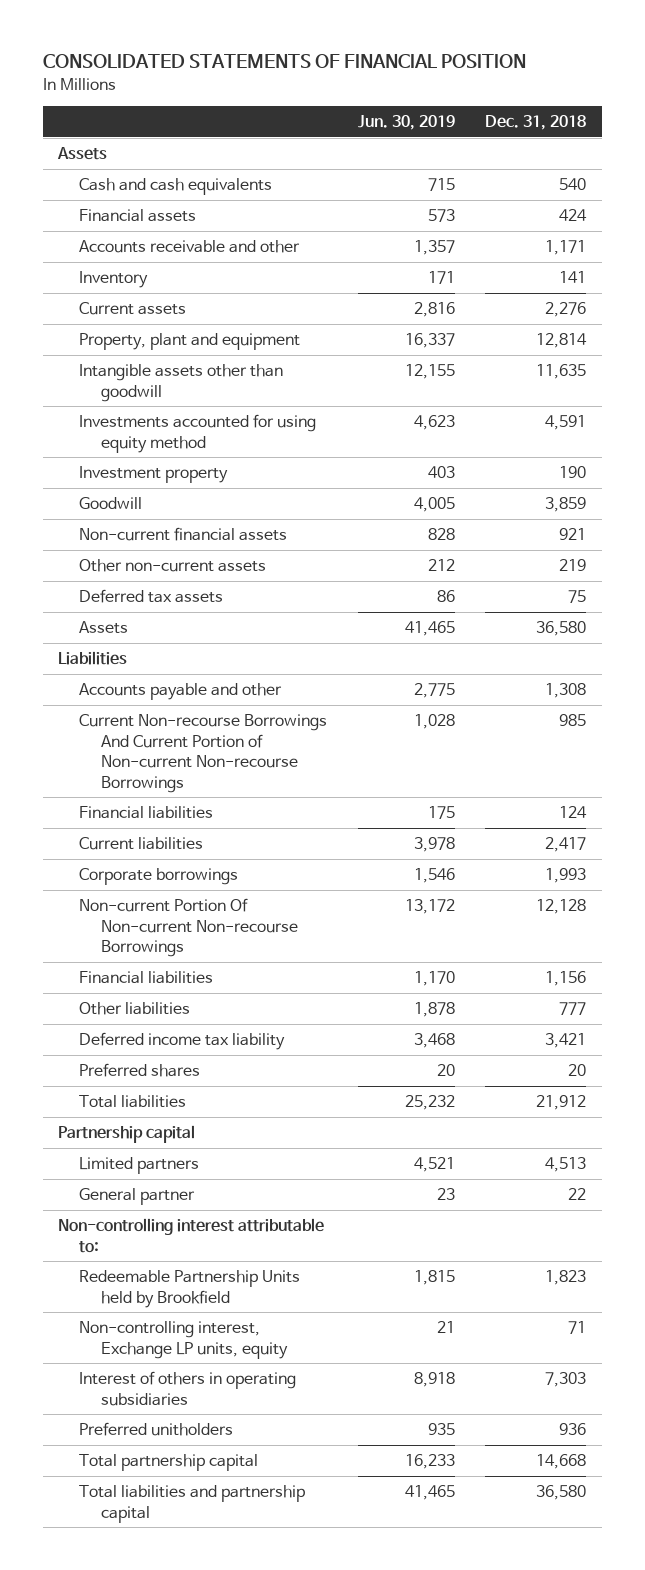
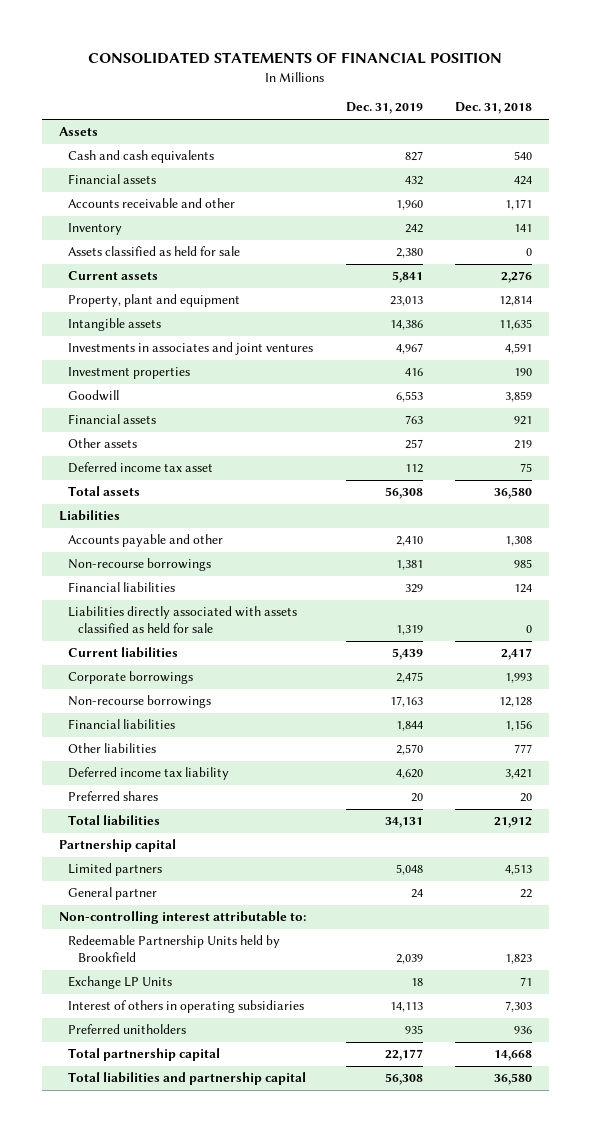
- | Jun. 30, 2019 | Dec. 31, 2018
+ | Dec. 31, 2019 | Dec. 31, 2018
+ Assets classified as held for sale | 2,380 | 0
- Intangible assets other than goodwill | 12,155 | 11,635
- Investments accounted for using equity method | 4,623 | 4,591
- Investment property | 403 | 190
+ Intangible assets | 14,386 | 11,635
+ Investments in associates and joint ventures | 4,967 | 4,591
+ Investment properties | 416 | 190
- Non-current financial assets | 828 | 921
- Other non-current assets | 212 | 219
- Deferred tax assets | 86 | 75
- Assets | 41,465 | 36,580
+ Financial assets | 763 | 921
+ Other assets | 257 | 219
+ Deferred income tax asset | 112 | 75
+ Total assets | 56,308 | 36,580
- Current Non-recourse Borrowings And Current Portion of Non-current Non-recourse Borrowings | 1,028 | 985
+ Non-recourse borrowings | 1,381 | 985
+ Liabilities directly associated with assets classified as held for sale | 1,319 | 0
- Non-current Portion Of Non-current Non-recourse Borrowings | 13,172 | 12,128
+ Non-recourse borrowings | 17,163 | 12,128
- Non-controlling interest, Exchange LP units, equity | 21 | 71
+ Exchange LP Units | 18 | 71

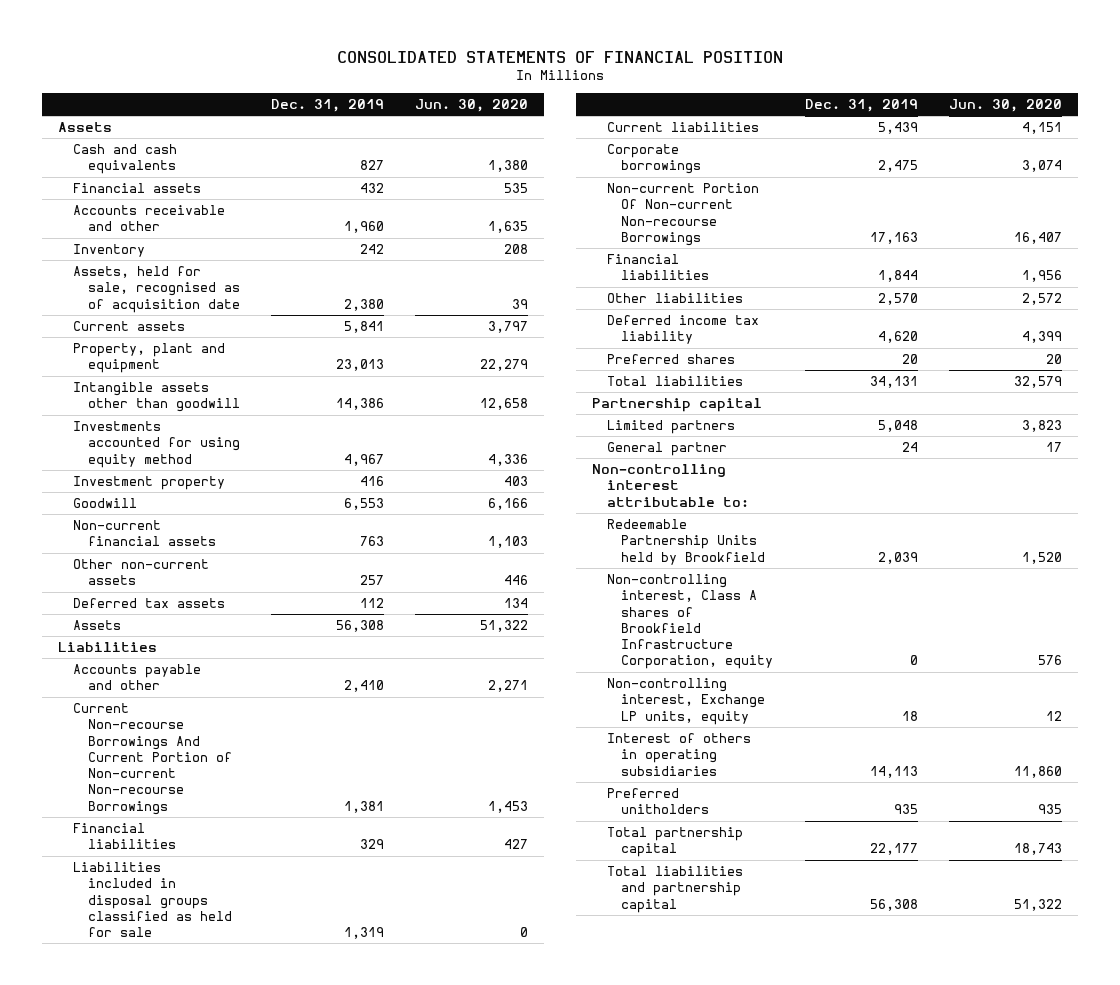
- | Dec. 31, 2019 | Dec. 31, 2018
+ | Dec. 31, 2019 | Jun. 30, 2020
- Assets classified as held for sale | 2,380 | 0
+ Assets, held for sale, recognised as of acquisition date | 2,380 | 39
- Intangible assets | 14,386 | 11,635
- Investments in associates and joint ventures | 4,967 | 4,591
- Investment properties | 416 | 190
+ Intangible assets other than goodwill | 14,386 | 12,658
+ Investments accounted for using equity method | 4,967 | 4,336
+ Investment property | 416 | 403
- Financial assets | 763 | 921
- Other assets | 257 | 219
- Deferred income tax asset | 112 | 75
- Total assets | 56,308 | 36,580
+ Non-current financial assets | 763 | 1,103
+ Other non-current assets | 257 | 446
+ Deferred tax assets | 112 | 134
+ Assets | 56,308 | 51,322
- Non-recourse borrowings | 1,381 | 985
+ Current Non-recourse Borrowings And Current Portion of Non-current Non-recourse Borrowings | 1,381 | 1,453
- Liabilities directly associated with assets classified as held for sale | 1,319 | 0
+ Liabilities included in disposal groups classified as held for sale | 1,319 | 0
- Non-recourse borrowings | 17,163 | 12,128
+ Non-current Portion Of Non-current Non-recourse Borrowings | 17,163 | 16,407
- Exchange LP Units | 18 | 71
+ Non-controlling interest, Class A shares of Brookfield Infrastructure Corporation, equity | 0 | 576
+ Non-controlling interest, Exchange LP units, equity | 18 | 12

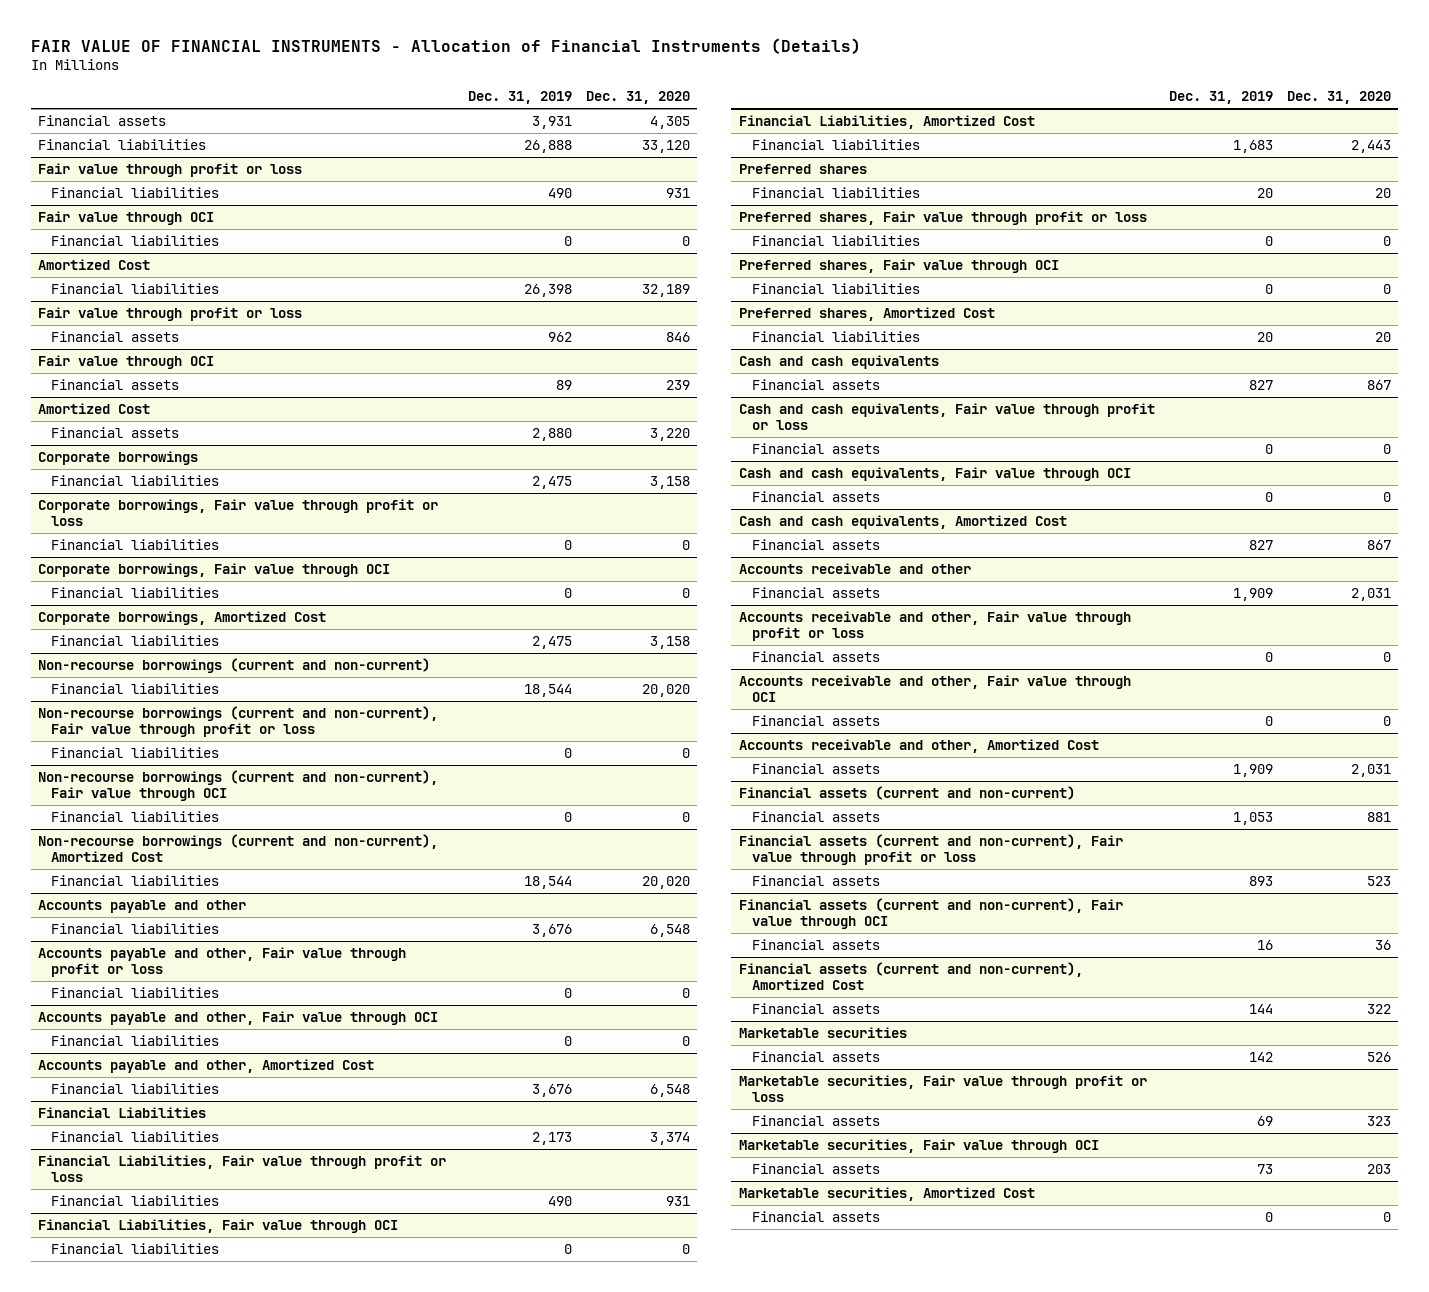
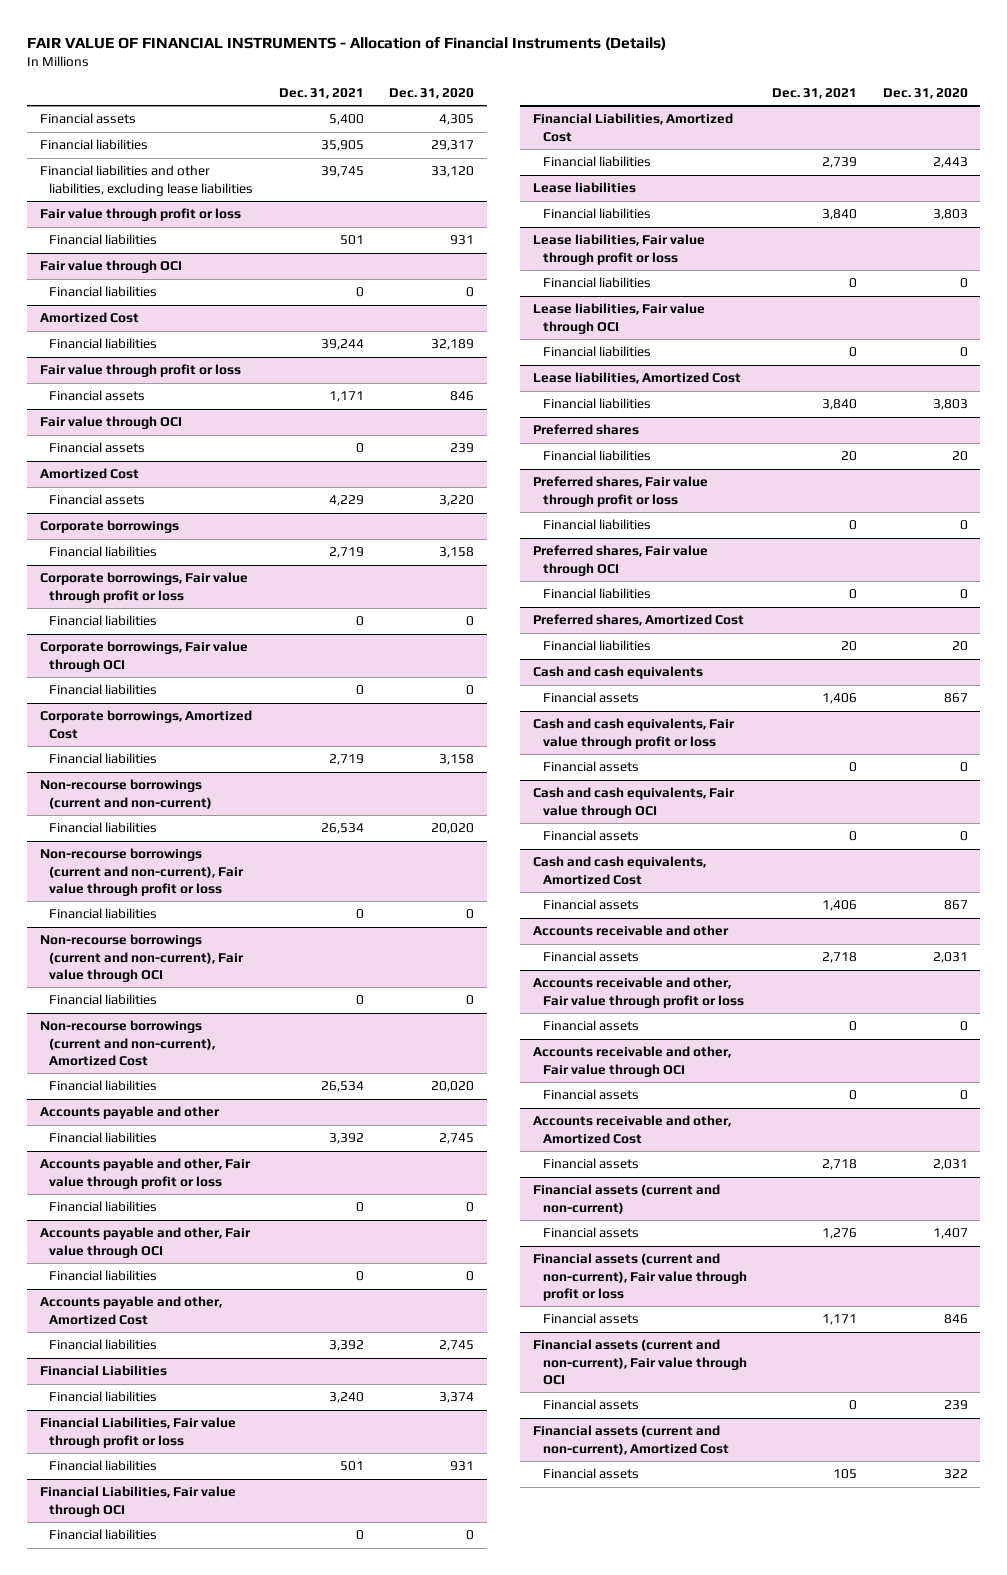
- | Dec. 31, 2019 | Dec. 31, 2020
+ | Dec. 31, 2021 | Dec. 31, 2020
- Financial liabilities | 26,888 | 33,120
+ Financial liabilities | 35,905 | 29,317
+ Financial liabilities and other liabilities, excluding lease liabilities | 39,745 | 33,120
@ Accounts payable and other
- Financial liabilities | 3,676 | 6,548
+ Financial liabilities | 3,392 | 2,745
@ Accounts payable and other, Amortized Cost
- Financial liabilities | 3,676 | 6,548
+ Financial liabilities | 3,392 | 2,745
+ Lease liabilities
+ Financial liabilities | 3,840 | 3,803
+ Lease liabilities, Fair value through profit or loss
+ Financial liabilities | 0 | 0
+ Lease liabilities, Fair value through OCI
+ Financial liabilities | 0 | 0
+ Lease liabilities, Amortized Cost
+ Financial liabilities | 3,840 | 3,803
@ Financial assets (current and non-current)
- Financial assets | 1,053 | 881
+ Financial assets | 1,276 | 1,407
@ Financial assets (current and non-current), Fair value through profit or loss
- Financial assets | 893 | 523
+ Financial assets | 1,171 | 846
@ Financial assets (current and non-current), Fair value through OCI
- Financial assets | 16 | 36
+ Financial assets | 0 | 239
- Marketable securities
- Financial assets | 142 | 526
- Marketable securities, Fair value through profit or loss
- Financial assets | 69 | 323
- Marketable securities, Fair value through OCI
- Financial assets | 73 | 203
- Marketable securities, Amortized Cost
- Financial assets | 0 | 0

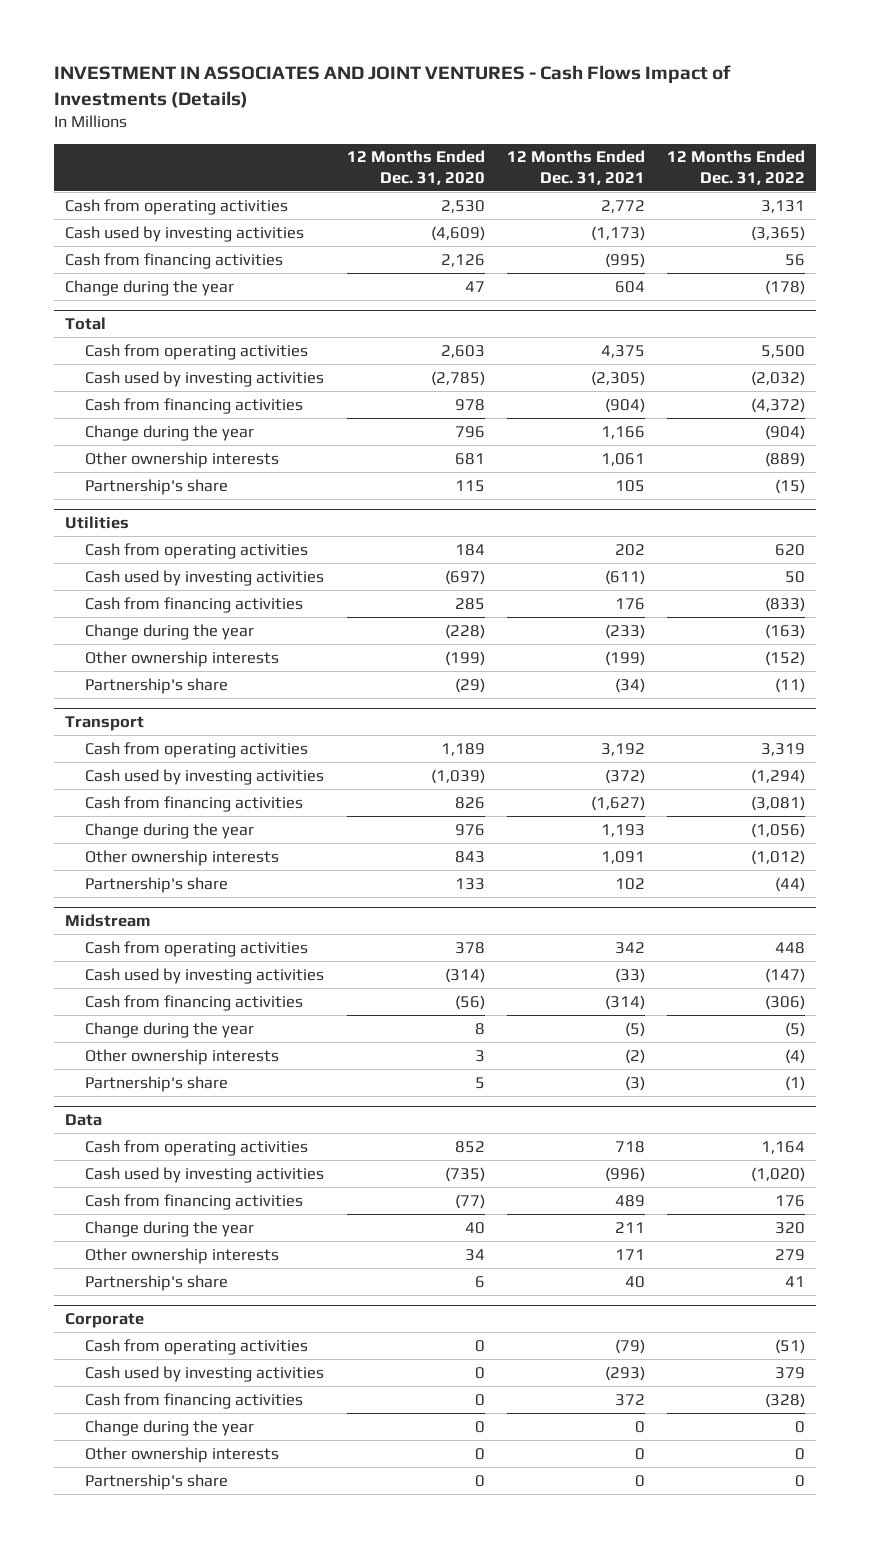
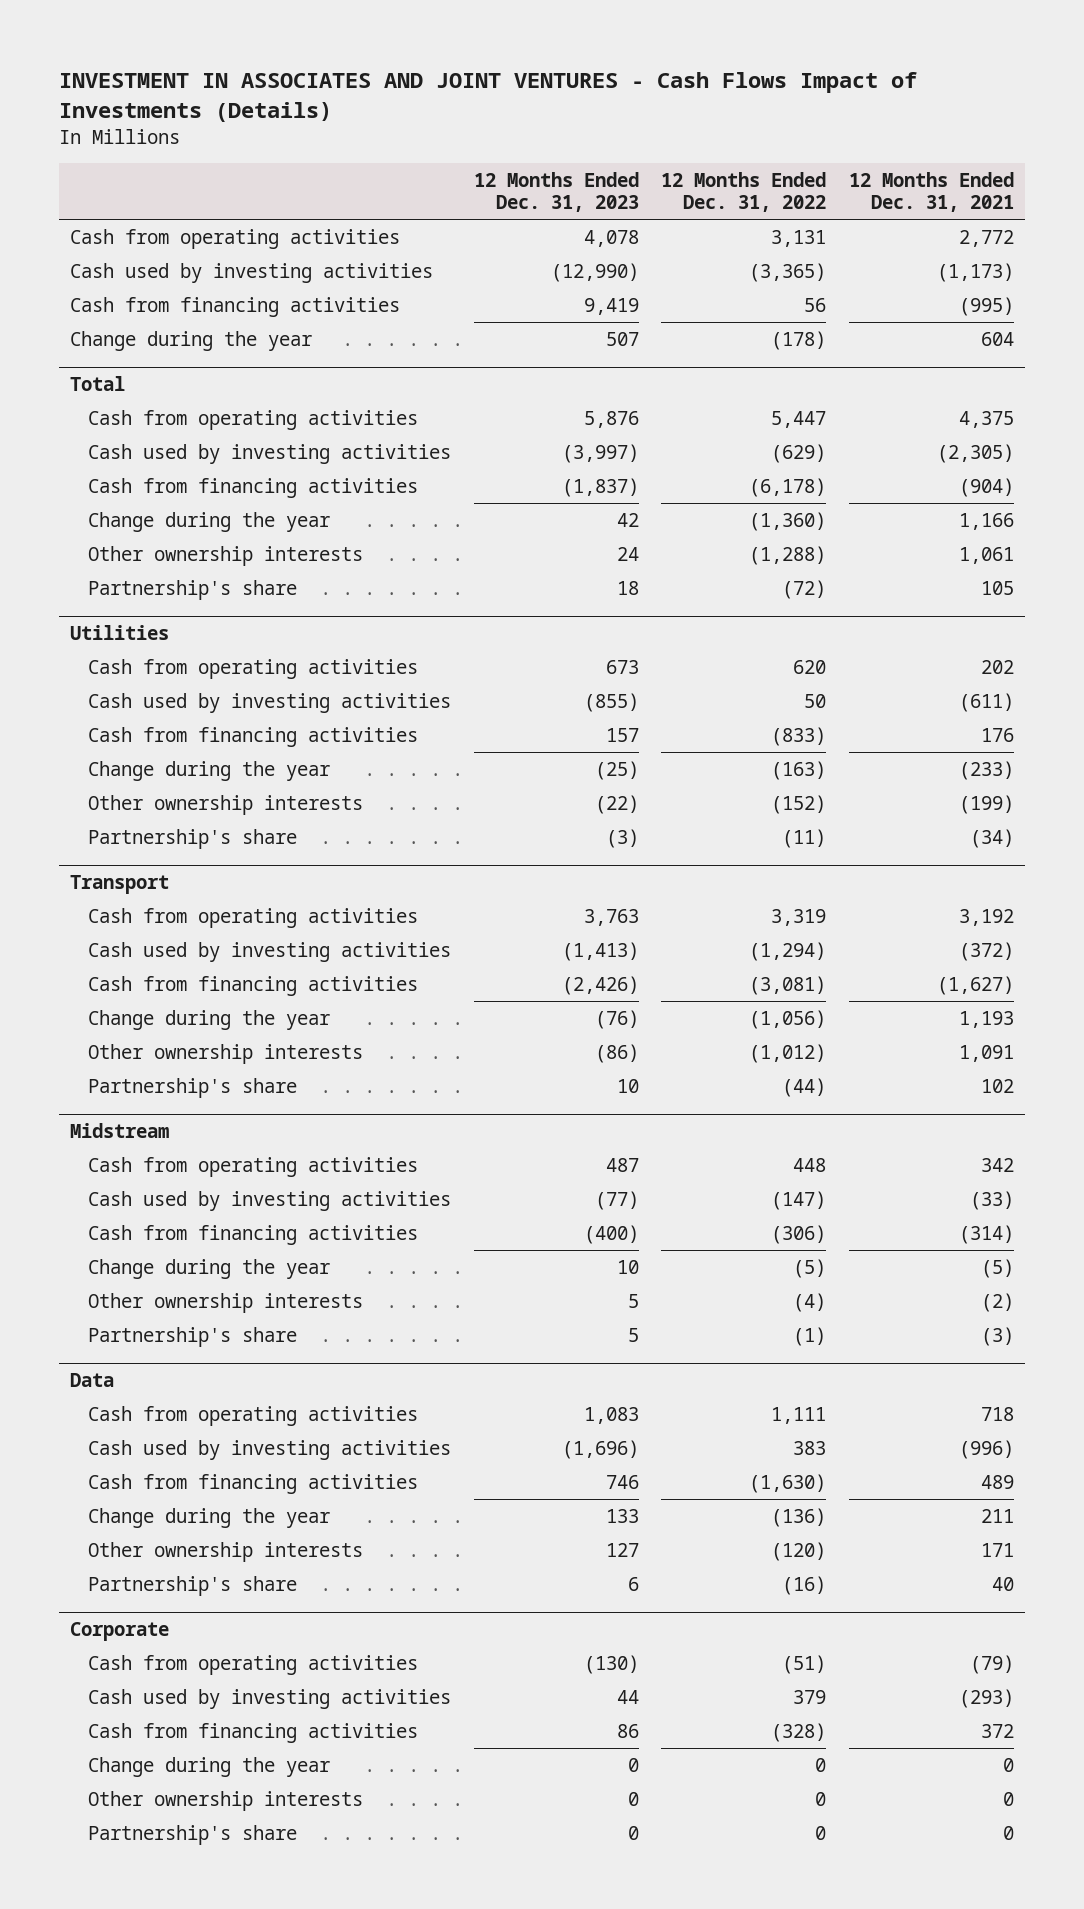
- | 12 Months Ended Dec. 31, 2020 | 12 Months Ended Dec. 31, 2021 | 12 Months Ended Dec. 31, 2022
+ | 12 Months Ended Dec. 31, 2023 | 12 Months Ended Dec. 31, 2022 | 12 Months Ended Dec. 31, 2021
@ Total
- Cash from operating activities | 2,603 | 4,375 | 5,500
- Cash used by investing activities | (2,785) | (2,305) | (2,032)
- Cash from financing activities | 978 | (904) | (4,372)
- Change during the year | 796 | 1,166 | (904)
- Other ownership interests | 681 | 1,061 | (889)
- Partnership's share | 115 | 105 | (15)
+ Cash from operating activities | 5,876 | 5,447 | 4,375
+ Cash used by investing activities | (3,997) | (629) | (2,305)
+ Cash from financing activities | (1,837) | (6,178) | (904)
+ Change during the year | 42 | (1,360) | 1,166
+ Other ownership interests | 24 | (1,288) | 1,061
+ Partnership's share | 18 | (72) | 105
@ Data
- Cash from operating activities | 852 | 718 | 1,164
- Cash used by investing activities | (735) | (996) | (1,020)
- Cash from financing activities | (77) | 489 | 176
- Change during the year | 40 | 211 | 320
- Other ownership interests | 34 | 171 | 279
- Partnership's share | 6 | 40 | 41
+ Cash from operating activities | 1,083 | 1,111 | 718
+ Cash used by investing activities | (1,696) | 383 | (996)
+ Cash from financing activities | 746 | (1,630) | 489
+ Change during the year | 133 | (136) | 211
+ Other ownership interests | 127 | (120) | 171
+ Partnership's share | 6 | (16) | 40

